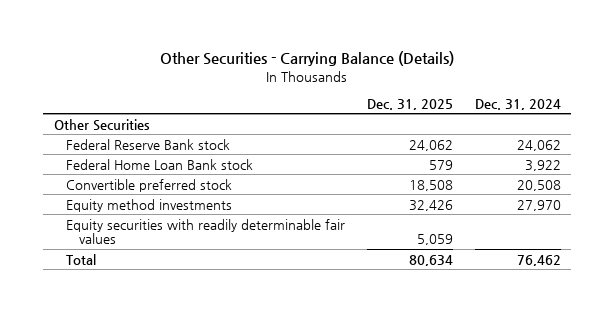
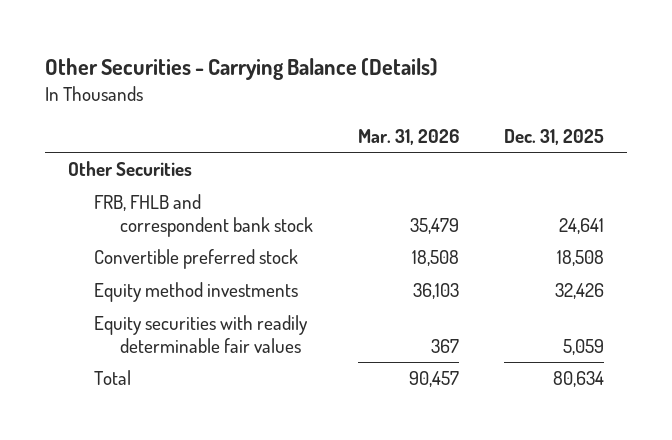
- | Dec. 31, 2025 | Dec. 31, 2024
+ | Mar. 31, 2026 | Dec. 31, 2025
- Federal Reserve Bank stock | 24,062 | 24,062
- Federal Home Loan Bank stock | 579 | 3,922
+ FRB, FHLB and correspondent bank stock | 35,479 | 24,641

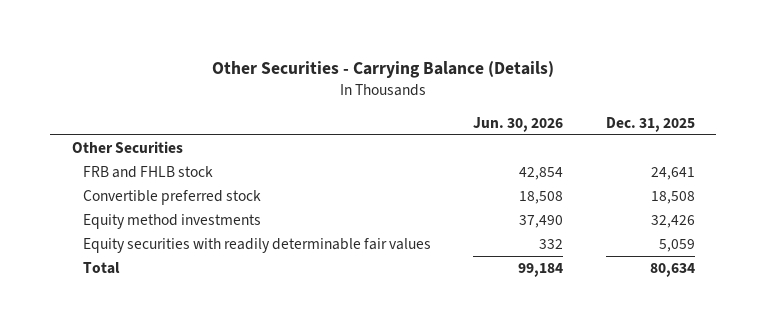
- | Mar. 31, 2026 | Dec. 31, 2025
+ | Jun. 30, 2026 | Dec. 31, 2025
- FRB, FHLB and correspondent bank stock | 35,479 | 24,641
+ FRB and FHLB stock | 42,854 | 24,641

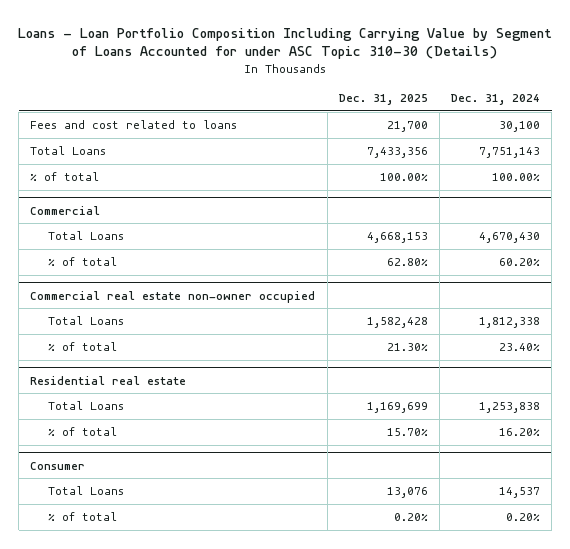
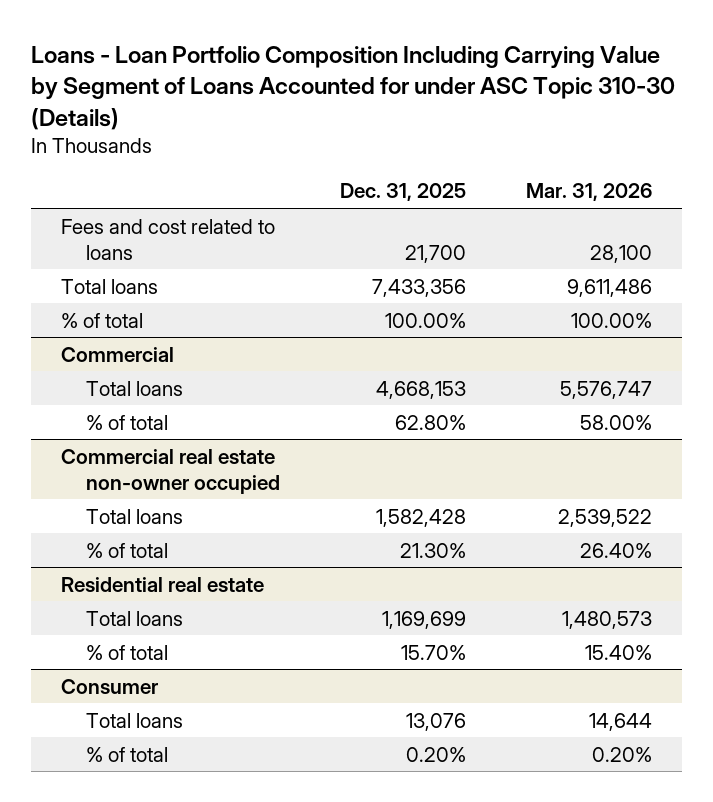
- | Dec. 31, 2025 | Dec. 31, 2024
+ | Dec. 31, 2025 | Mar. 31, 2026
- Total Loans | 7,433,356 | 7,751,143
+ Total loans | 7,433,356 | 9,611,486
@ Commercial
- Total Loans | 4,668,153 | 4,670,430
+ Total loans | 4,668,153 | 5,576,747
@ Commercial real estate non-owner occupied
- Total Loans | 1,582,428 | 1,812,338
+ Total loans | 1,582,428 | 2,539,522
@ Residential real estate
- Total Loans | 1,169,699 | 1,253,838
+ Total loans | 1,169,699 | 1,480,573
@ Consumer
- Total Loans | 13,076 | 14,537
+ Total loans | 13,076 | 14,644

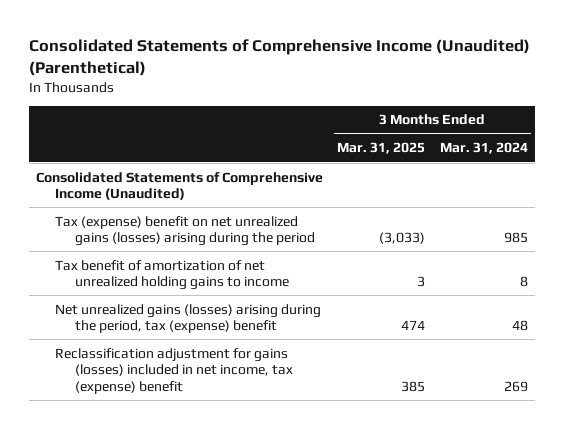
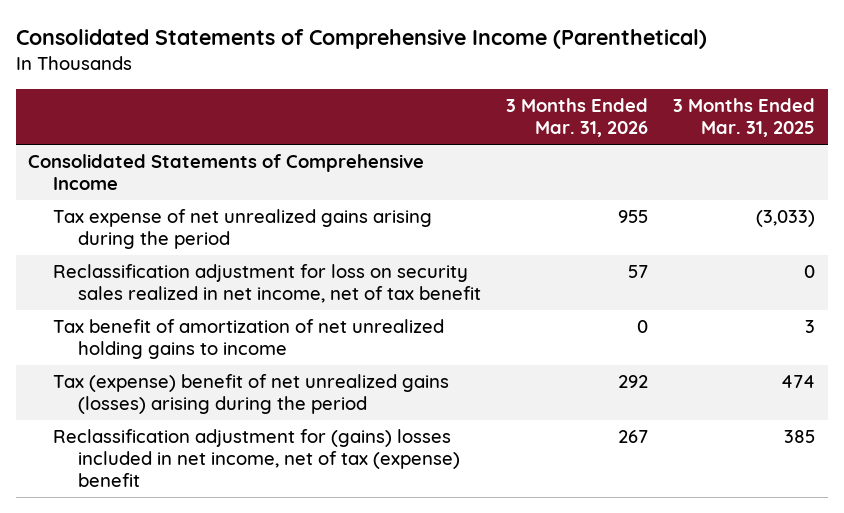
- Consolidated Statements of Comprehensive Income (Unaudited) (Parenthetical)
+ Consolidated Statements of Comprehensive Income (Parenthetical)
- | 3 Months Ended Mar. 31, 2025 | 3 Months Ended Mar. 31, 2024
+ | 3 Months Ended Mar. 31, 2026 | 3 Months Ended Mar. 31, 2025
- Consolidated Statements of Comprehensive Income (Unaudited)
- Tax (expense) benefit on net unrealized gains (losses) arising during the period | (3,033) | 985
+ Consolidated Statements of Comprehensive Income
+ Tax expense of net unrealized gains arising during the period | 955 | (3,033)
+ Reclassification adjustment for loss on security sales realized in net income, net of tax benefit | 57 | 0
- Net unrealized gains (losses) arising during the period, tax (expense) benefit | 474 | 48
- Reclassification adjustment for gains (losses) included in net income, tax (expense) benefit | 385 | 269
+ Tax (expense) benefit of net unrealized gains (losses) arising during the period | 292 | 474
+ Reclassification adjustment for (gains) losses included in net income, net of tax (expense) benefit | 267 | 385

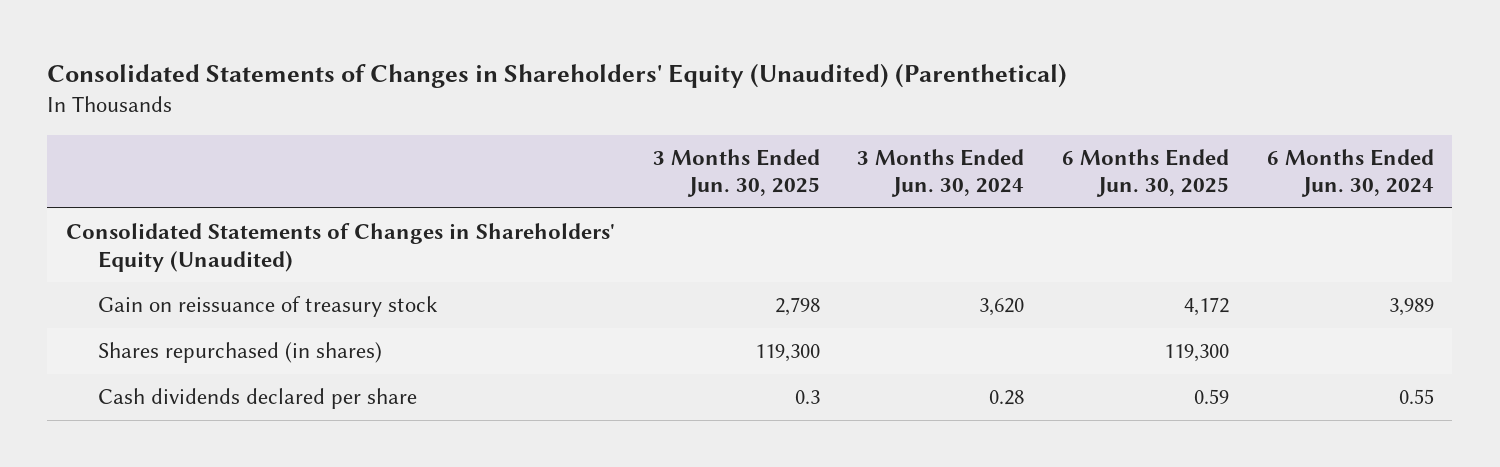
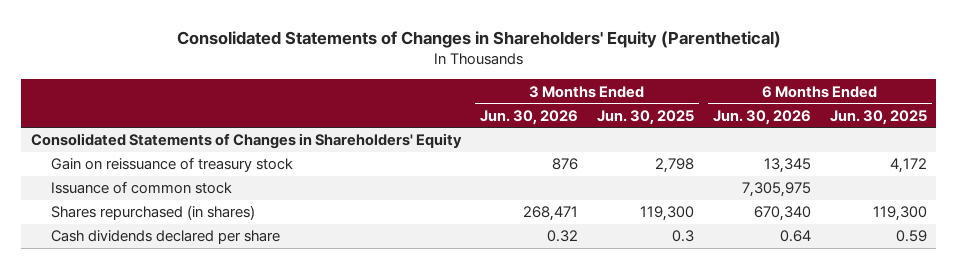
- Consolidated Statements of Changes in Shareholders' Equity (Unaudited) (Parenthetical)
+ Consolidated Statements of Changes in Shareholders' Equity (Parenthetical)
- | 3 Months Ended Jun. 30, 2025 | 3 Months Ended Jun. 30, 2024 | 6 Months Ended Jun. 30, 2025 | 6 Months Ended Jun. 30, 2024
+ | 3 Months Ended Jun. 30, 2026 | 3 Months Ended Jun. 30, 2025 | 6 Months Ended Jun. 30, 2026 | 6 Months Ended Jun. 30, 2025
- Consolidated Statements of Changes in Shareholders' Equity (Unaudited)
+ Consolidated Statements of Changes in Shareholders' Equity
+ Issuance of common stock | | | 7,305,975 |

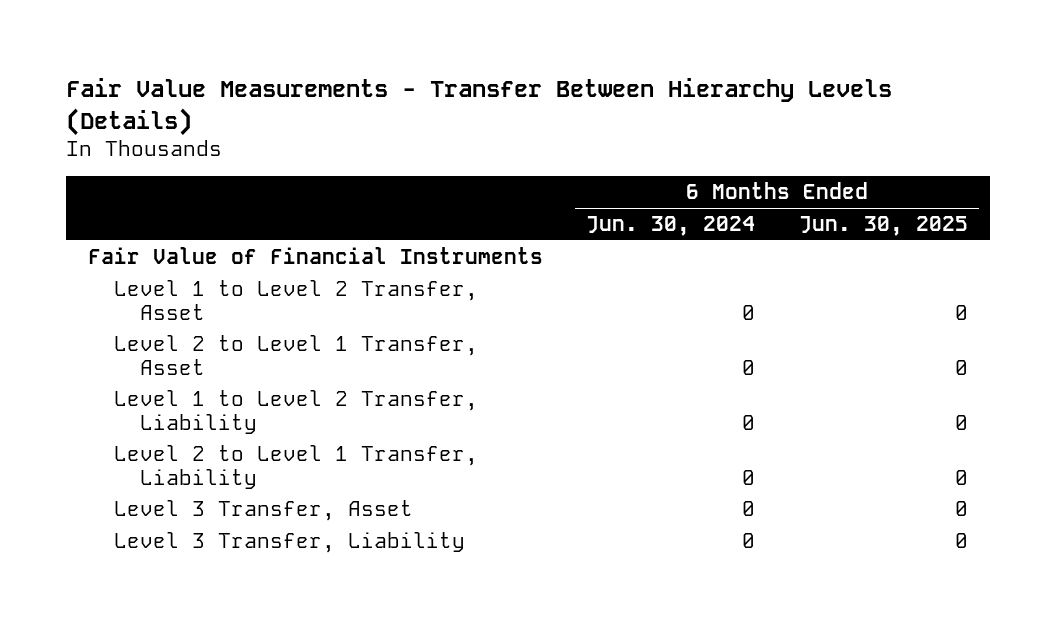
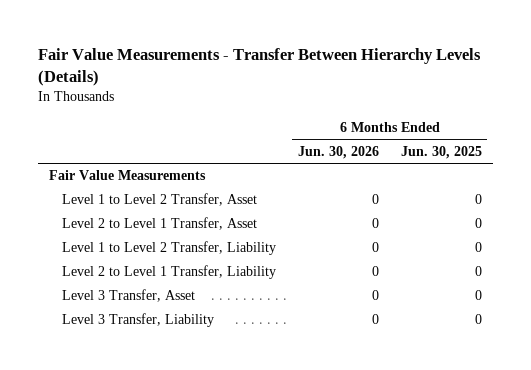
- | 6 Months Ended Jun. 30, 2024 | 6 Months Ended Jun. 30, 2025
+ | 6 Months Ended Jun. 30, 2026 | 6 Months Ended Jun. 30, 2025
- Fair Value of Financial Instruments
+ Fair Value Measurements

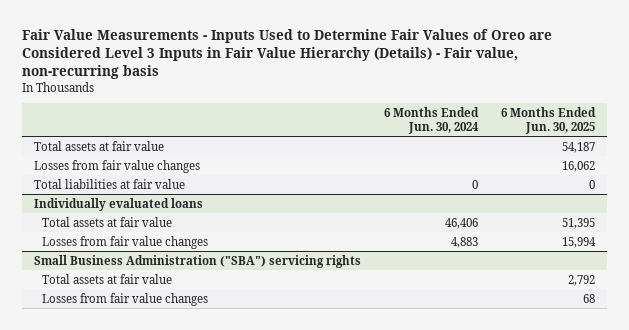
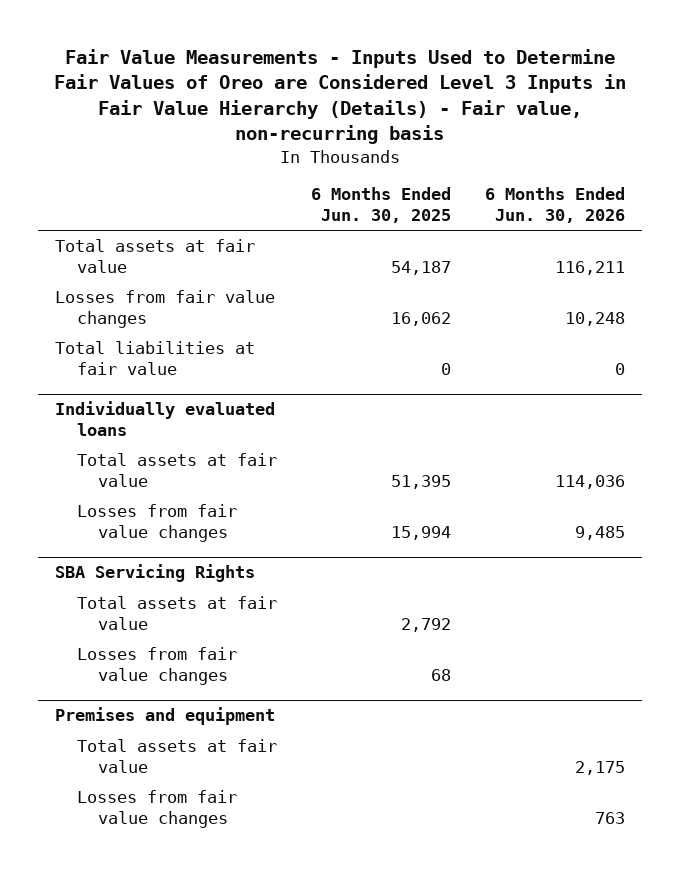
- | 6 Months Ended Jun. 30, 2024 | 6 Months Ended Jun. 30, 2025
+ | 6 Months Ended Jun. 30, 2025 | 6 Months Ended Jun. 30, 2026
- Small Business Administration ("SBA") servicing rights
+ SBA Servicing Rights
+ Premises and equipment
+ Total assets at fair value | | 2,175
+ Losses from fair value changes | | 763

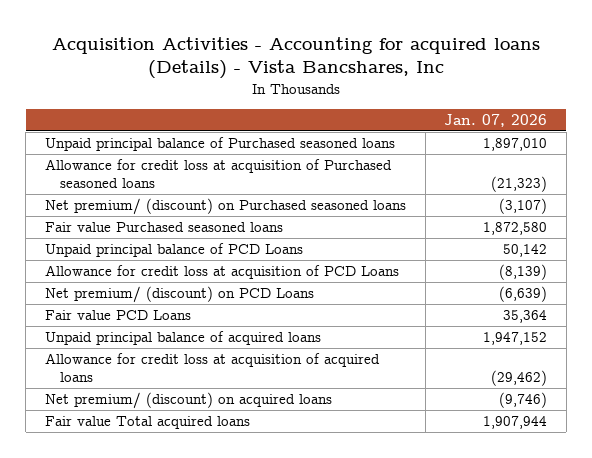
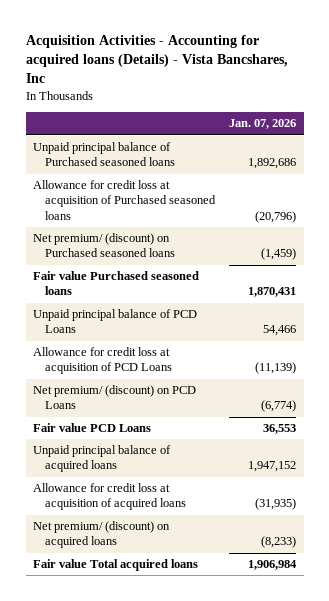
- Unpaid principal balance of Purchased seasoned loans | 1,897,010
- Allowance for credit loss at acquisition of Purchased seasoned loans | (21,323)
- Net premium/ (discount) on Purchased seasoned loans | (3,107)
- Fair value Purchased seasoned loans | 1,872,580
- Unpaid principal balance of PCD Loans | 50,142
- Allowance for credit loss at acquisition of PCD Loans | (8,139)
- Net premium/ (discount) on PCD Loans | (6,639)
- Fair value PCD Loans | 35,364
+ Unpaid principal balance of Purchased seasoned loans | 1,892,686
+ Allowance for credit loss at acquisition of Purchased seasoned loans | (20,796)
+ Net premium/ (discount) on Purchased seasoned loans | (1,459)
+ Fair value Purchased seasoned loans | 1,870,431
+ Unpaid principal balance of PCD Loans | 54,466
+ Allowance for credit loss at acquisition of PCD Loans | (11,139)
+ Net premium/ (discount) on PCD Loans | (6,774)
+ Fair value PCD Loans | 36,553
- Allowance for credit loss at acquisition of acquired loans | (29,462)
- Net premium/ (discount) on acquired loans | (9,746)
- Fair value Total acquired loans | 1,907,944
+ Allowance for credit loss at acquisition of acquired loans | (31,935)
+ Net premium/ (discount) on acquired loans | (8,233)
+ Fair value Total acquired loans | 1,906,984

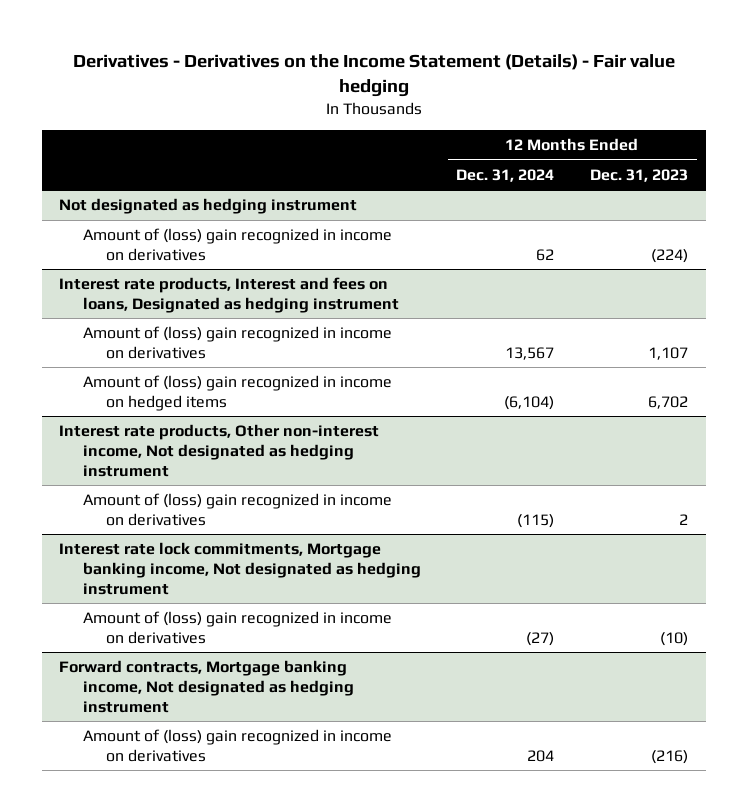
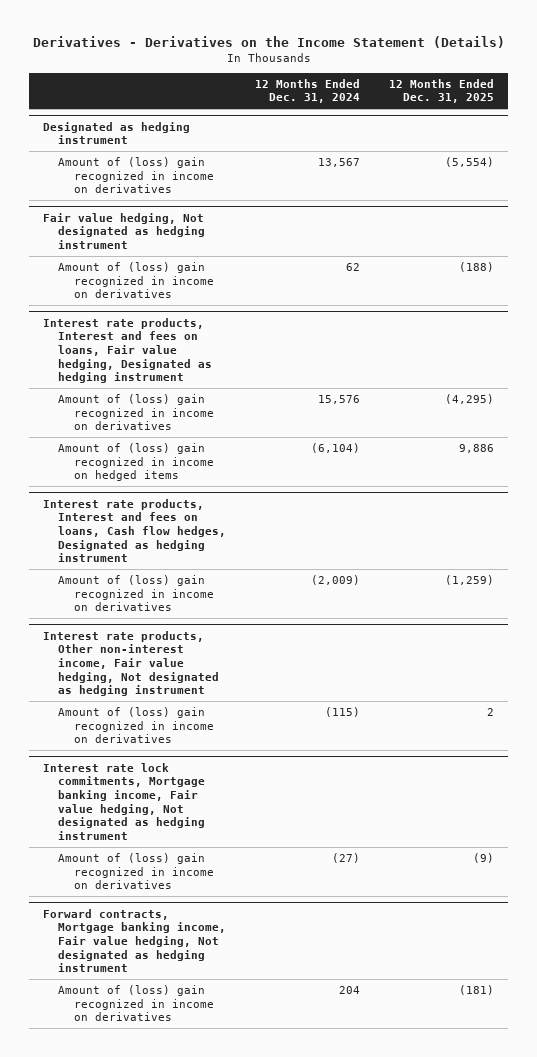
- Derivatives - Derivatives on the Income Statement (Details) - Fair value hedging
+ Derivatives - Derivatives on the Income Statement (Details)
- | 12 Months Ended Dec. 31, 2024 | 12 Months Ended Dec. 31, 2023
+ | 12 Months Ended Dec. 31, 2024 | 12 Months Ended Dec. 31, 2025
- Not designated as hedging instrument
- Amount of (loss) gain recognized in income on derivatives | 62 | (224)
- Interest rate products, Interest and fees on loans, Designated as hedging instrument
+ Designated as hedging instrument
+ Fair value hedging, Not designated as hedging instrument
+ Amount of (loss) gain recognized in income on derivatives | 62 | (188)
+ Interest rate products, Interest and fees on loans, Fair value hedging, Designated as hedging instrument
+ Amount of (loss) gain recognized in income on derivatives | 15,576 | (4,295)
- Interest rate products, Other non-interest income, Not designated as hedging instrument
+ Interest rate products, Interest and fees on loans, Cash flow hedges, Designated as hedging instrument
+ Amount of (loss) gain recognized in income on derivatives | (2,009) | (1,259)
+ Interest rate products, Other non-interest income, Fair value hedging, Not designated as hedging instrument
- Interest rate lock commitments, Mortgage banking income, Not designated as hedging instrument
+ Interest rate lock commitments, Mortgage banking income, Fair value hedging, Not designated as hedging instrument
- Forward contracts, Mortgage banking income, Not designated as hedging instrument
+ Forward contracts, Mortgage banking income, Fair value hedging, Not designated as hedging instrument

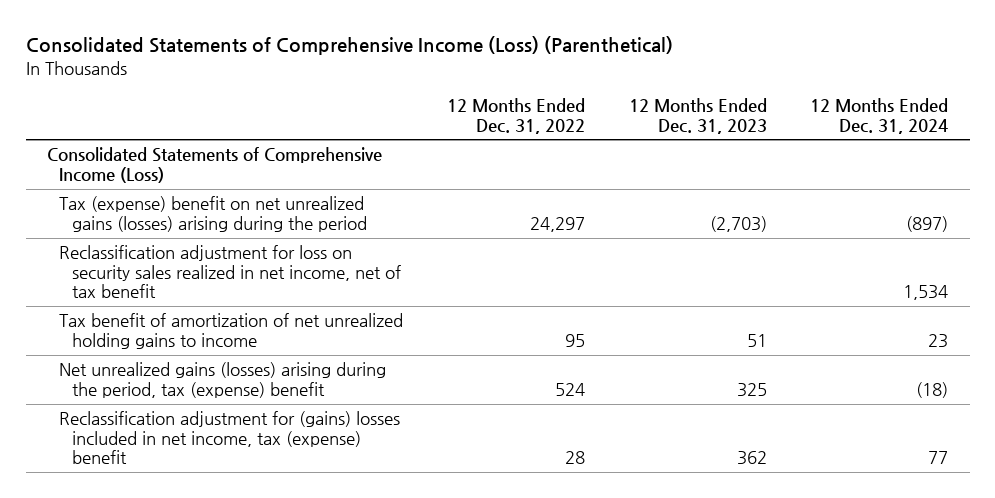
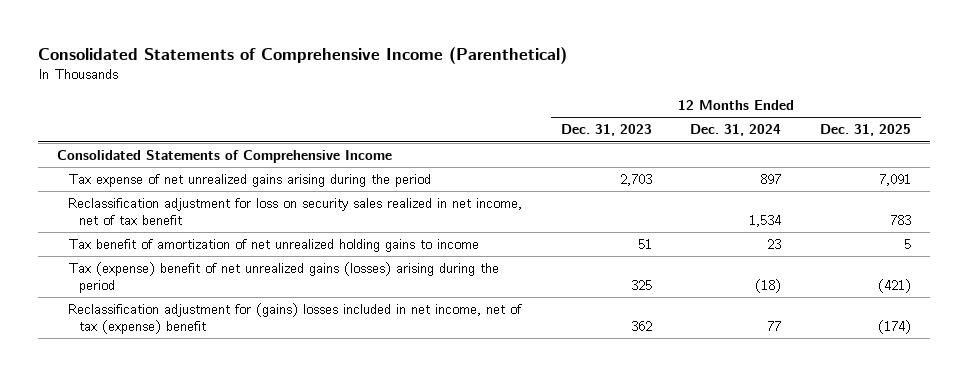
- Consolidated Statements of Comprehensive Income (Loss) (Parenthetical)
+ Consolidated Statements of Comprehensive Income (Parenthetical)
- | 12 Months Ended Dec. 31, 2022 | 12 Months Ended Dec. 31, 2023 | 12 Months Ended Dec. 31, 2024
+ | 12 Months Ended Dec. 31, 2023 | 12 Months Ended Dec. 31, 2024 | 12 Months Ended Dec. 31, 2025
- Consolidated Statements of Comprehensive Income (Loss)
- Tax (expense) benefit on net unrealized gains (losses) arising during the period | 24,297 | (2,703) | (897)
+ Consolidated Statements of Comprehensive Income
+ Tax expense of net unrealized gains arising during the period | 2,703 | 897 | 7,091
- Net unrealized gains (losses) arising during the period, tax (expense) benefit | 524 | 325 | (18)
- Reclassification adjustment for (gains) losses included in net income, tax (expense) benefit | 28 | 362 | 77
+ Tax (expense) benefit of net unrealized gains (losses) arising during the period | 325 | (18) | (421)
+ Reclassification adjustment for (gains) losses included in net income, net of tax (expense) benefit | 362 | 77 | (174)

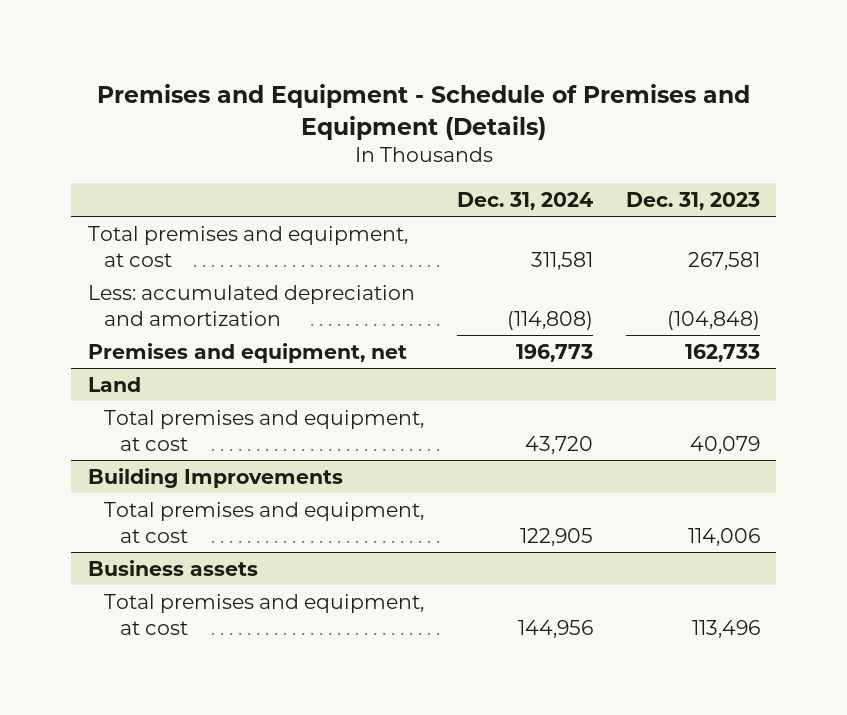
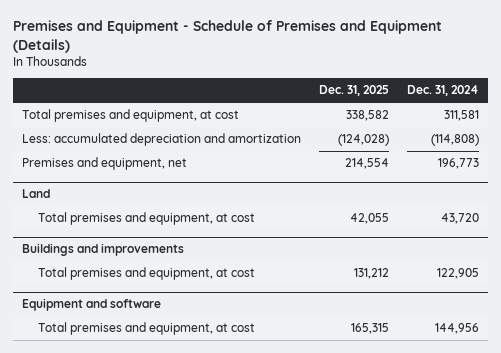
- | Dec. 31, 2024 | Dec. 31, 2023
+ | Dec. 31, 2025 | Dec. 31, 2024
- Building Improvements
+ Buildings and improvements
- Business assets
+ Equipment and software

